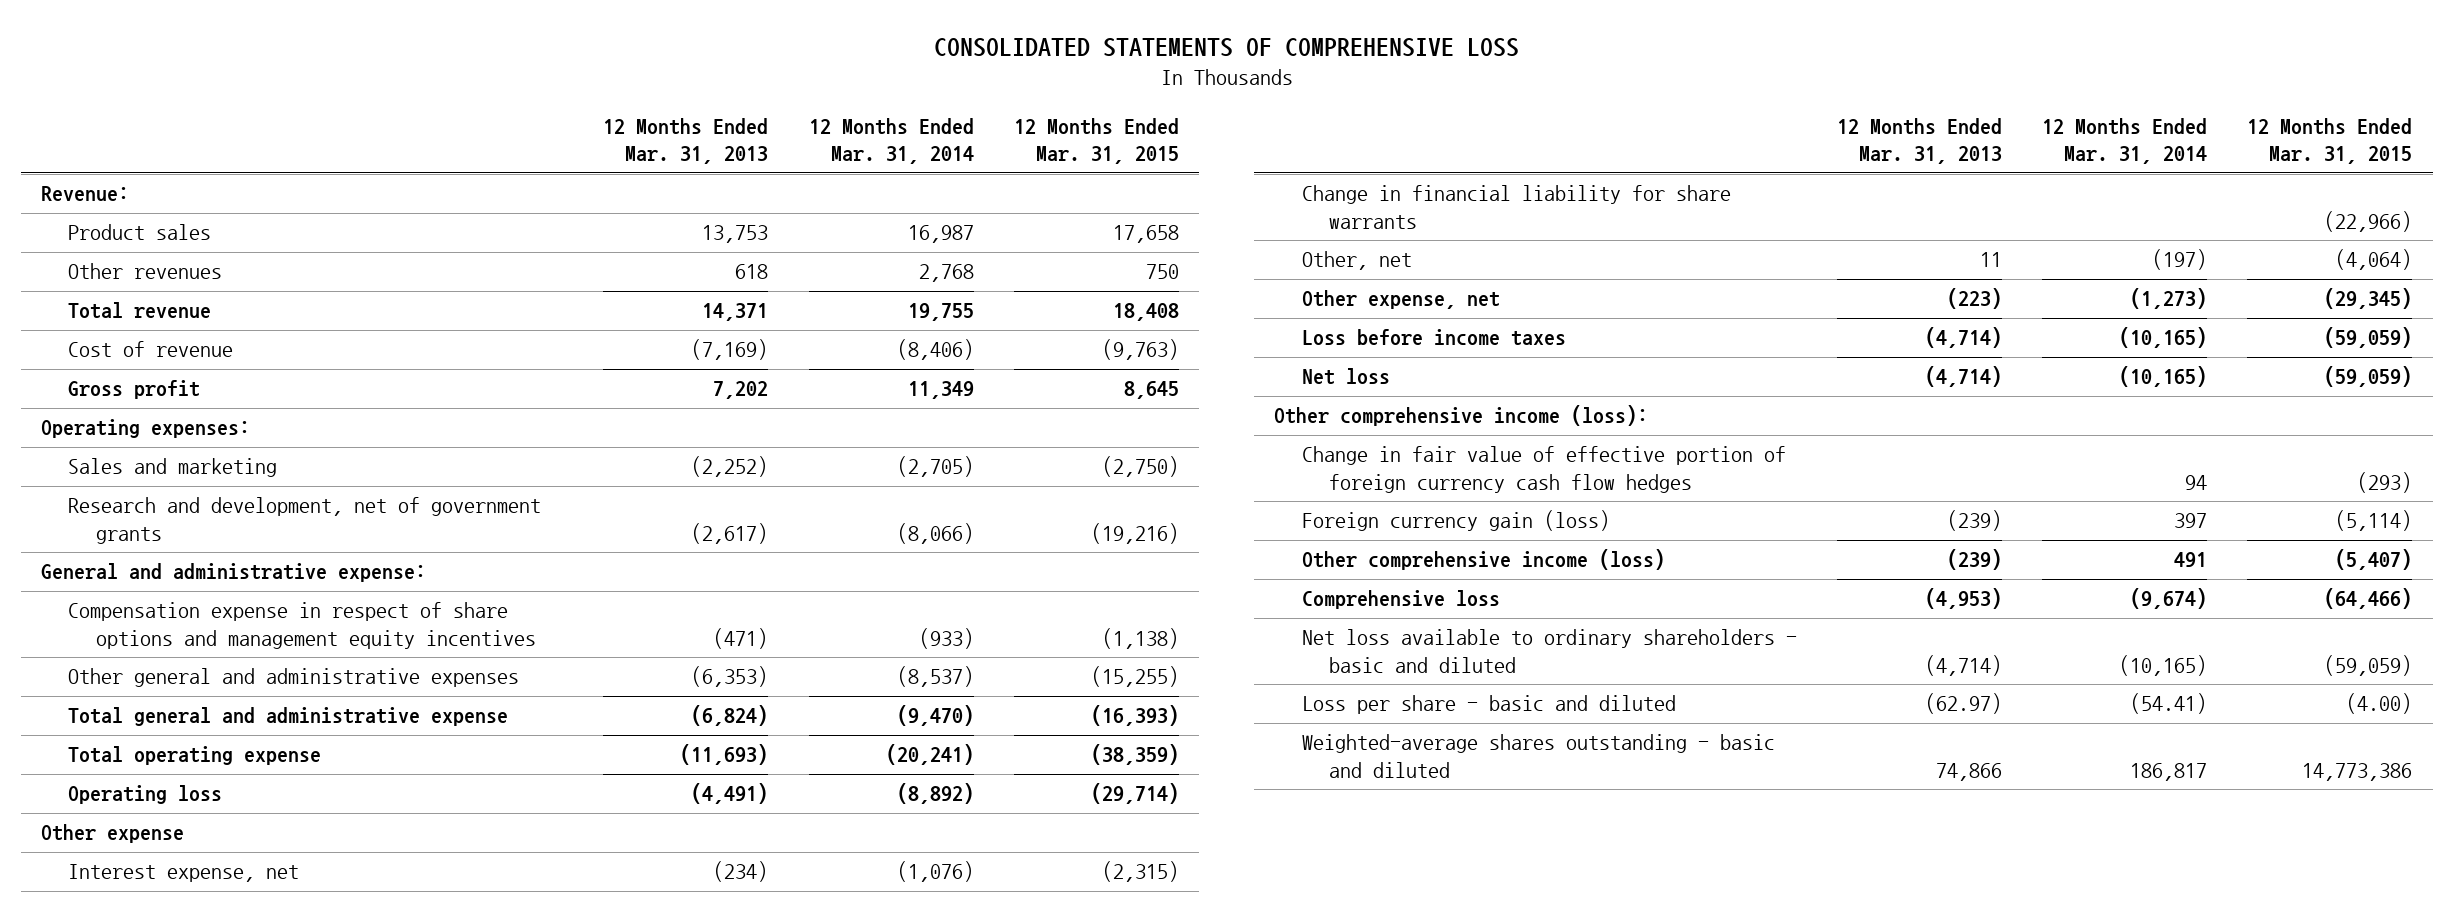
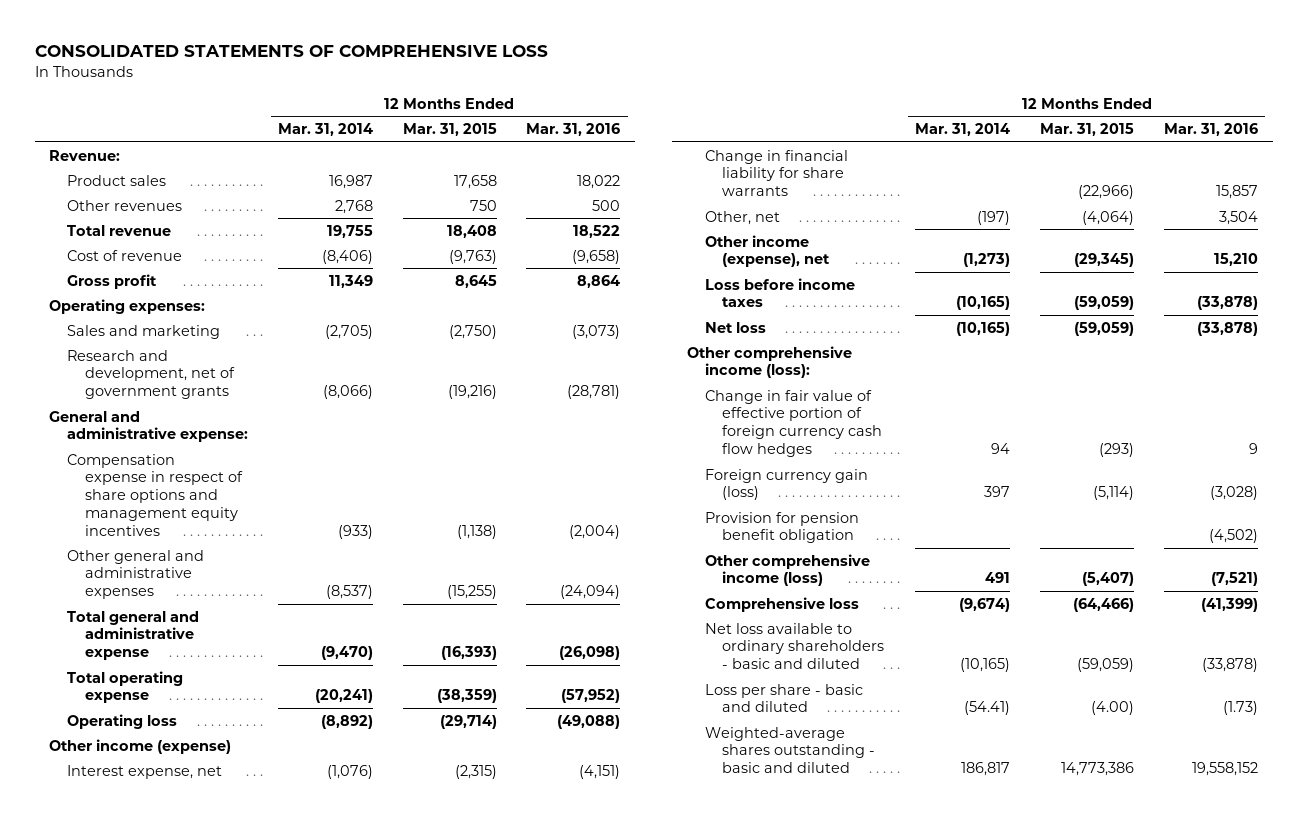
- | 12 Months Ended Mar. 31, 2013 | 12 Months Ended Mar. 31, 2014 | 12 Months Ended Mar. 31, 2015
+ | 12 Months Ended Mar. 31, 2014 | 12 Months Ended Mar. 31, 2015 | 12 Months Ended Mar. 31, 2016
- Other expense
+ Other income (expense)
- Other expense, net | (223) | (1,273) | (29,345)
+ Other income (expense), net | (1,273) | (29,345) | 15,210
+ Provision for pension benefit obligation | | | (4,502)

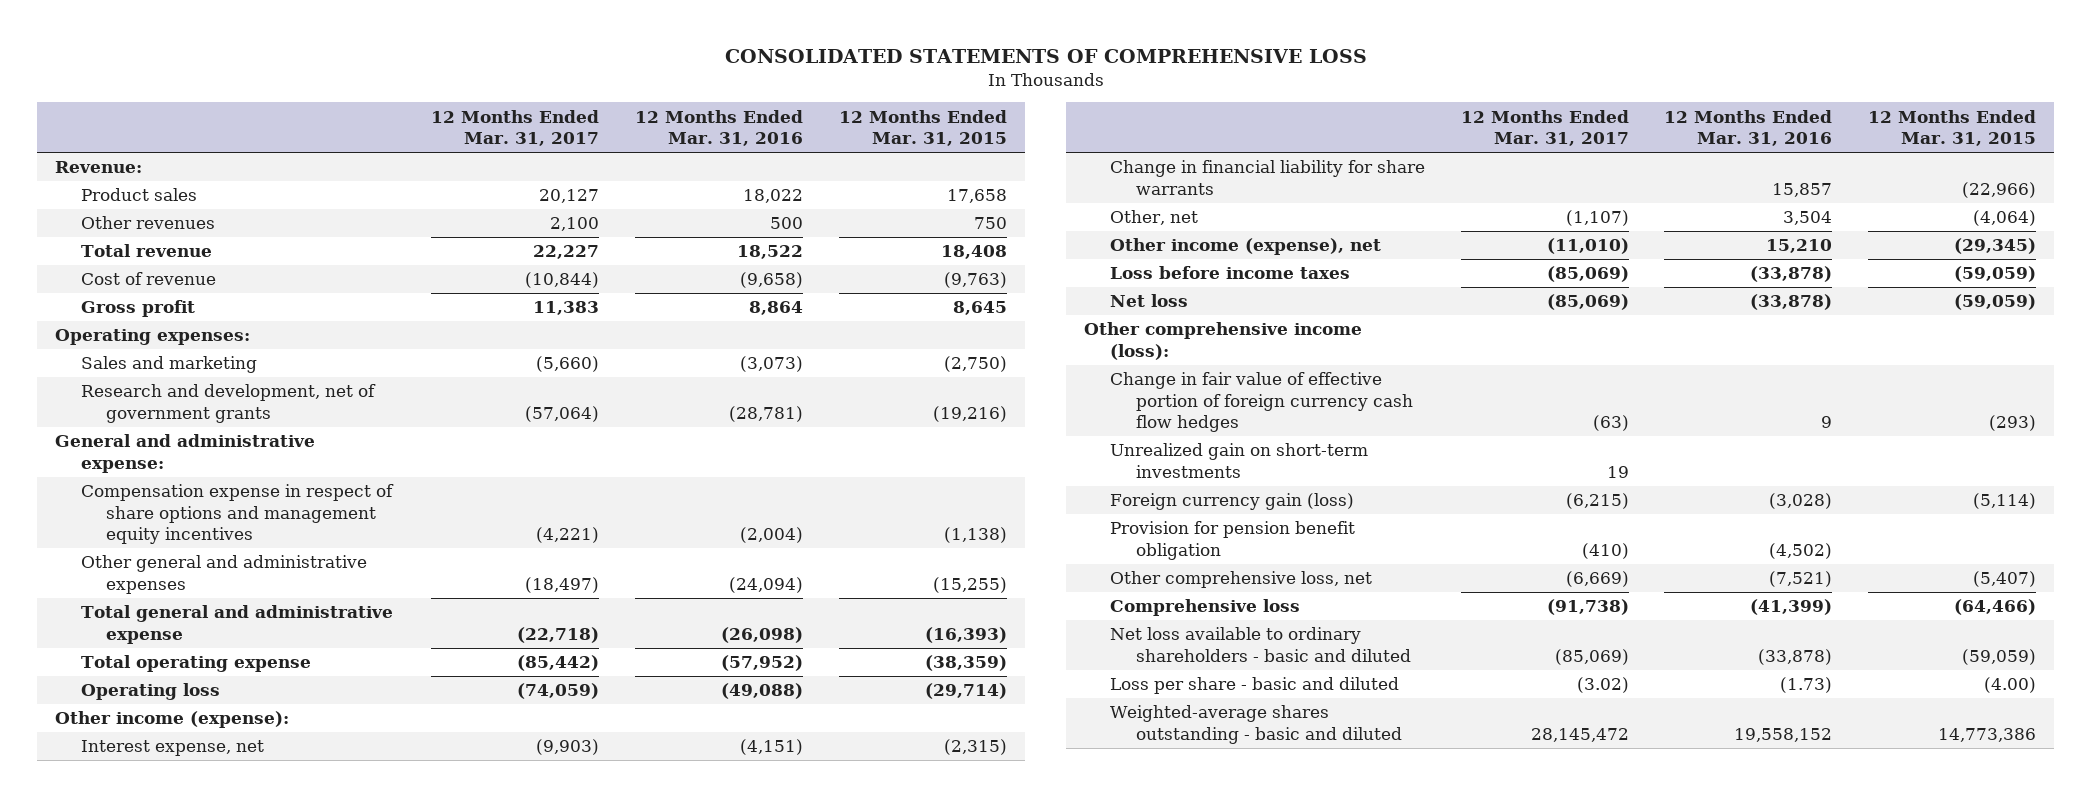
- | 12 Months Ended Mar. 31, 2014 | 12 Months Ended Mar. 31, 2015 | 12 Months Ended Mar. 31, 2016
+ | 12 Months Ended Mar. 31, 2017 | 12 Months Ended Mar. 31, 2016 | 12 Months Ended Mar. 31, 2015
- Other income (expense)
+ Other income (expense):
+ Unrealized gain on short-term investments | 19 | |
- Other comprehensive income (loss) | 491 | (5,407) | (7,521)
+ Other comprehensive loss, net | (6,669) | (7,521) | (5,407)

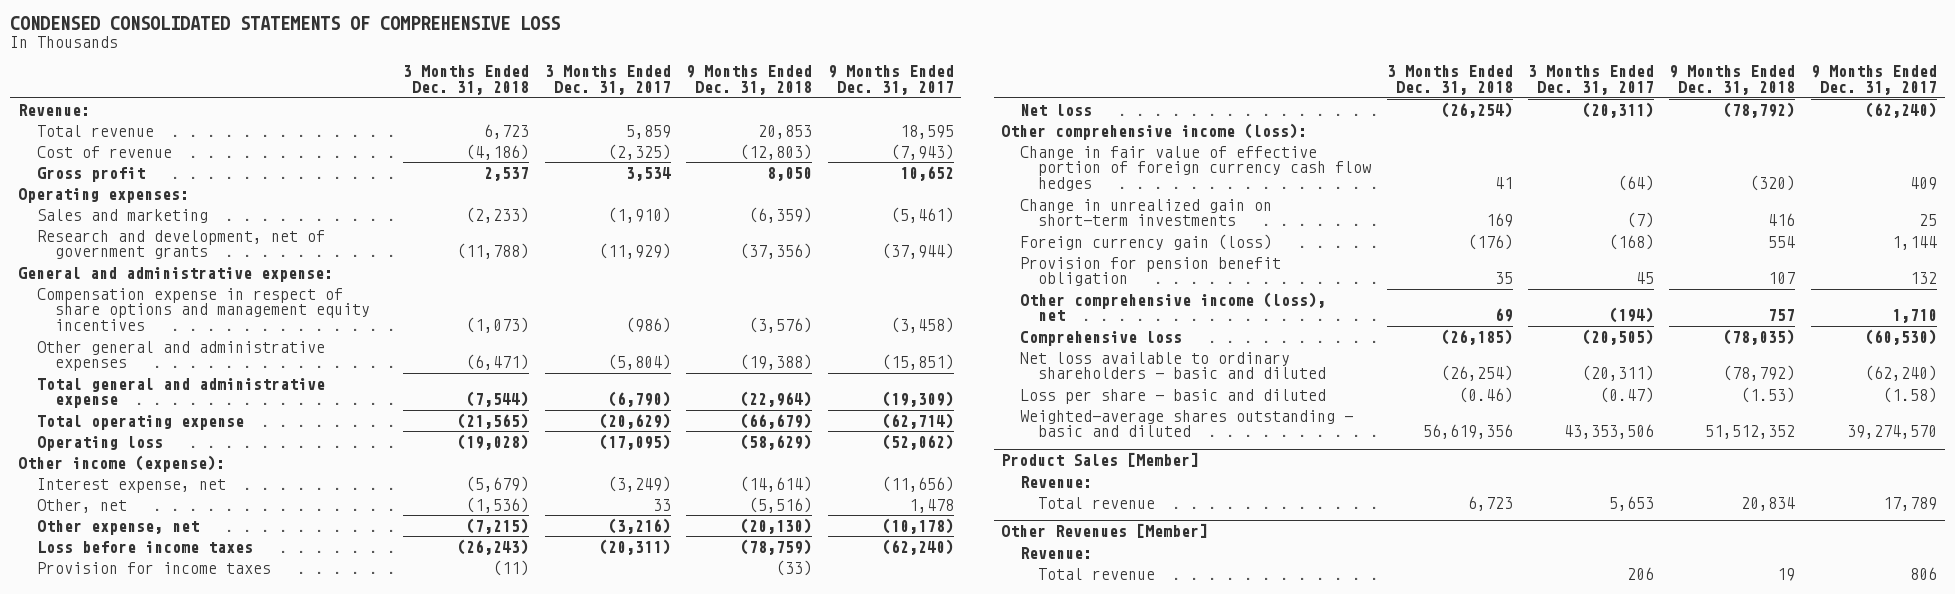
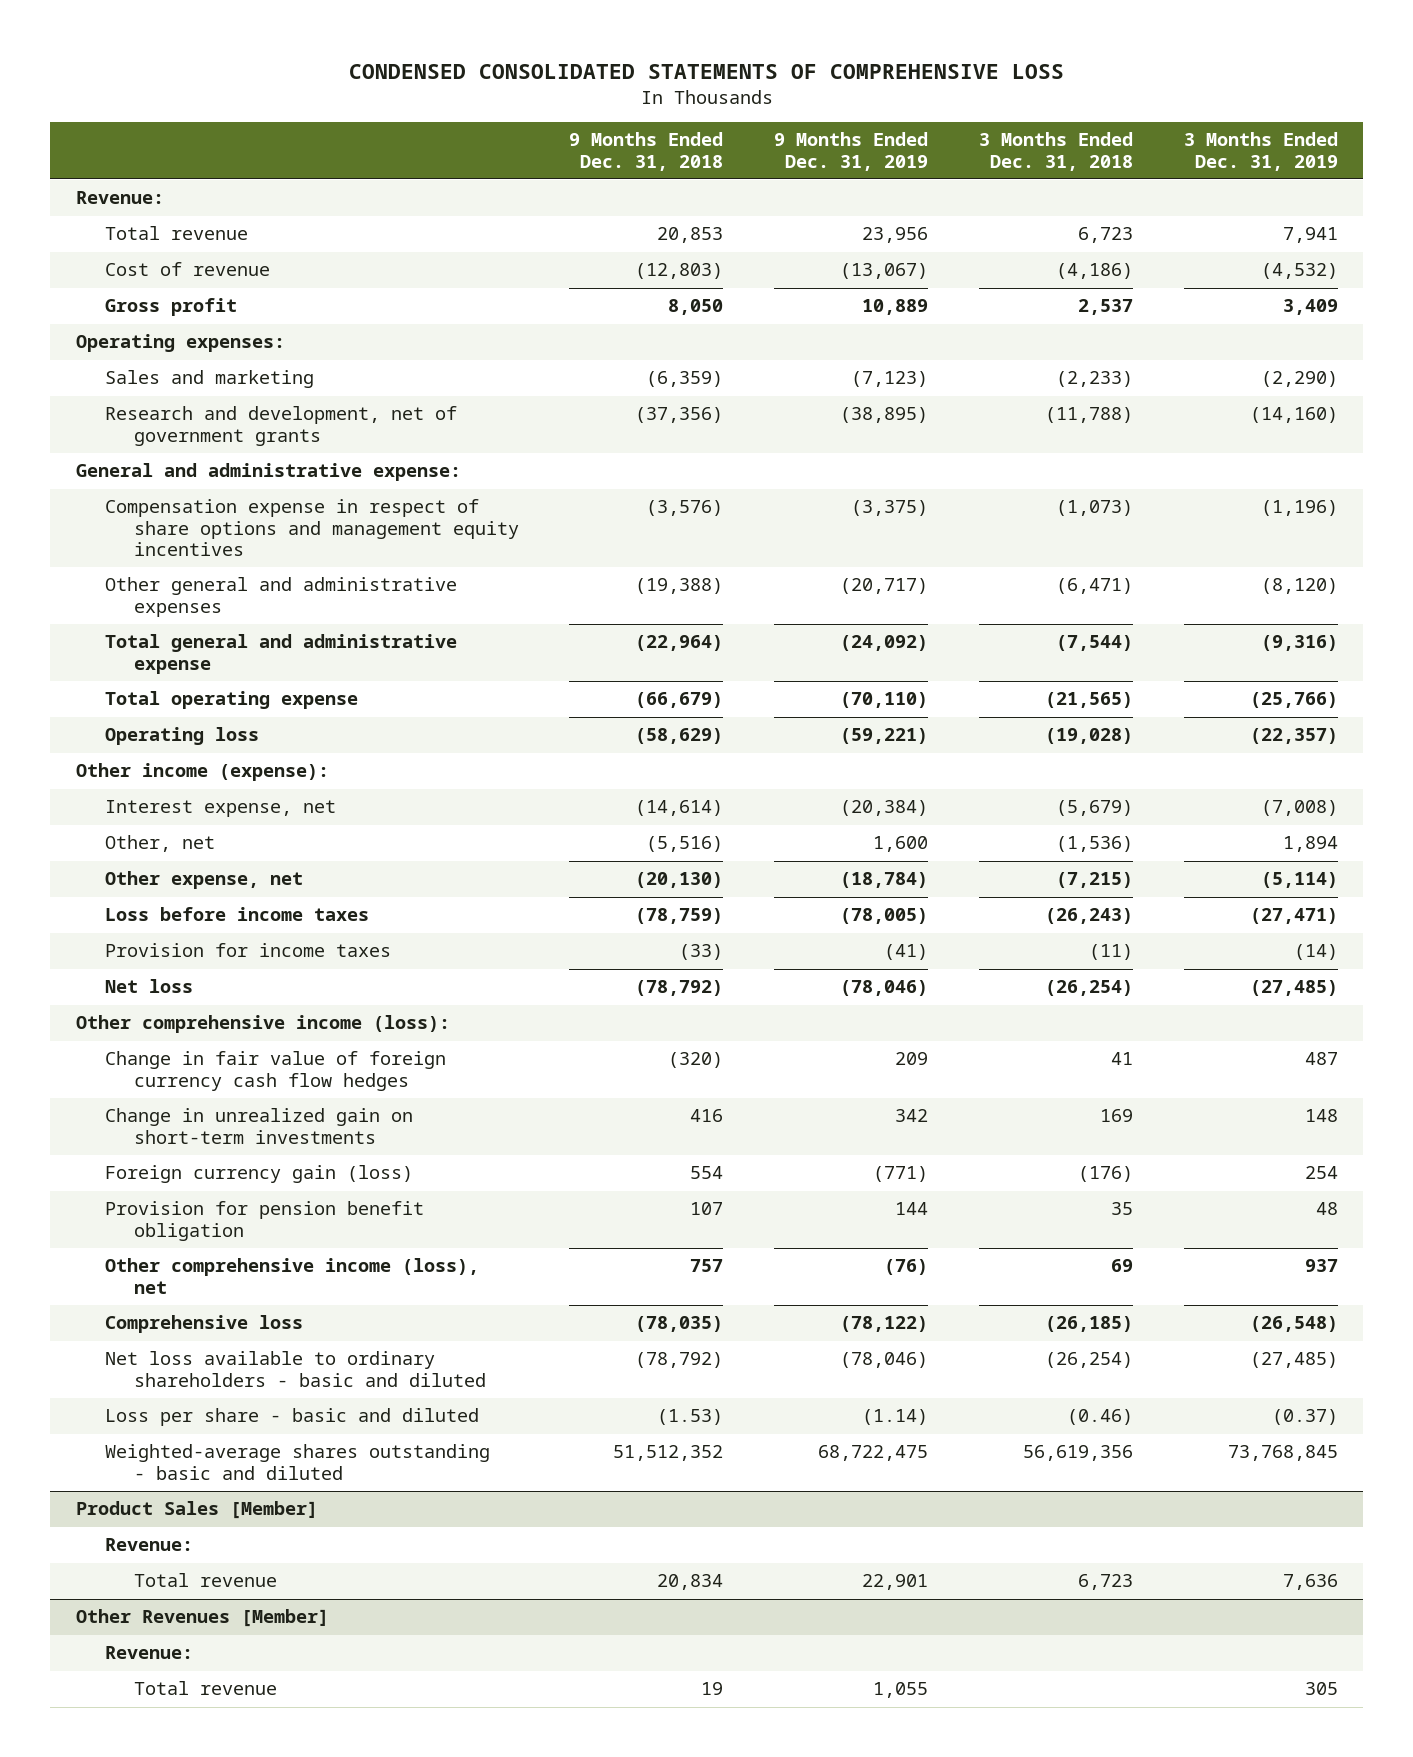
- | 3 Months Ended Dec. 31, 2018 | 3 Months Ended Dec. 31, 2017 | 9 Months Ended Dec. 31, 2018 | 9 Months Ended Dec. 31, 2017
+ | 9 Months Ended Dec. 31, 2018 | 9 Months Ended Dec. 31, 2019 | 3 Months Ended Dec. 31, 2018 | 3 Months Ended Dec. 31, 2019
- Change in fair value of effective portion of foreign currency cash flow hedges | 41 | (64) | (320) | 409
+ Change in fair value of foreign currency cash flow hedges | (320) | 209 | 41 | 487

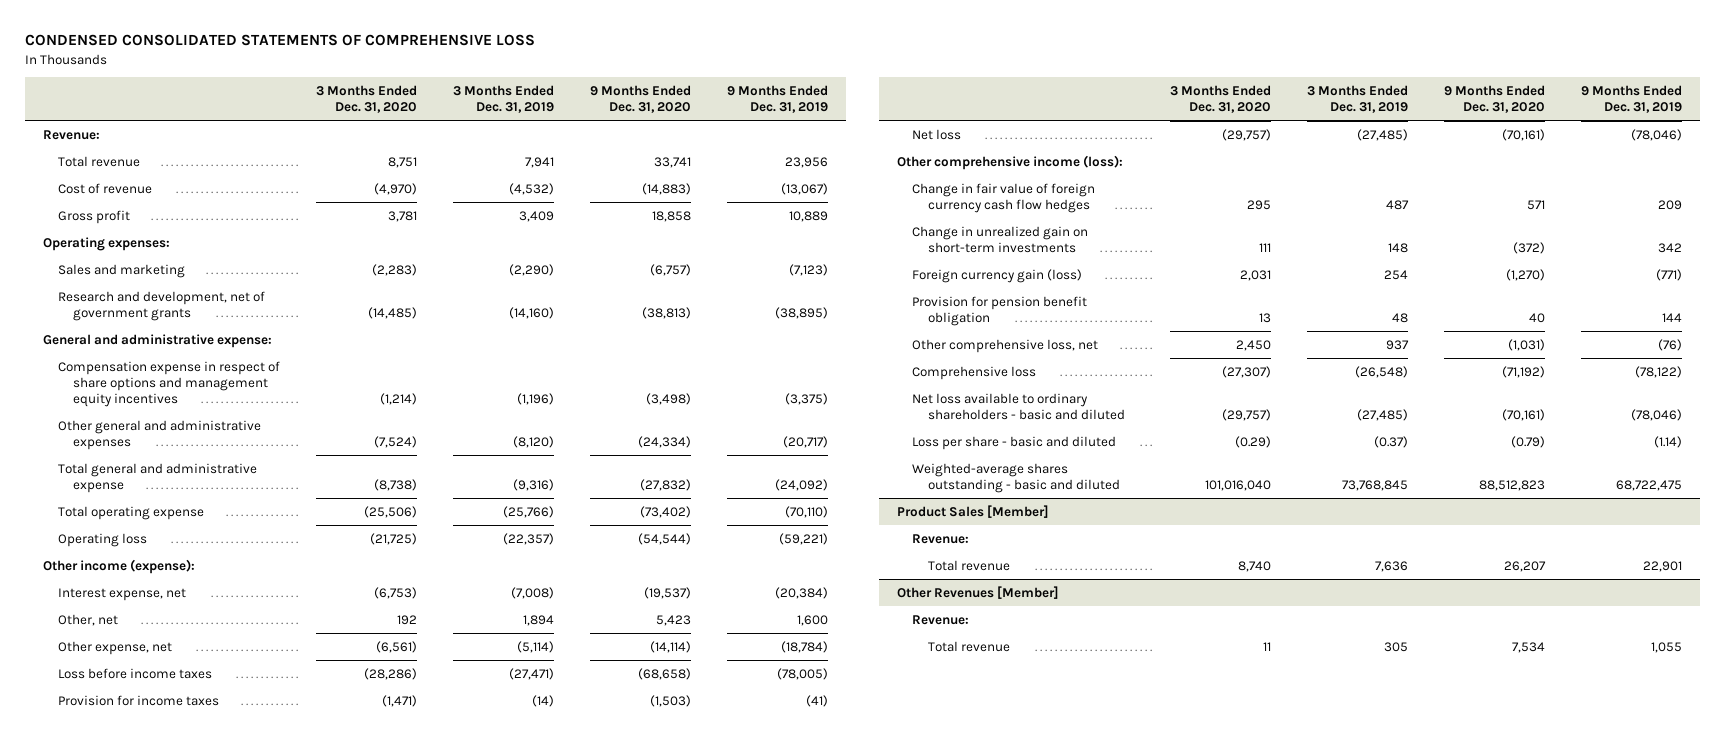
- | 9 Months Ended Dec. 31, 2018 | 9 Months Ended Dec. 31, 2019 | 3 Months Ended Dec. 31, 2018 | 3 Months Ended Dec. 31, 2019
+ | 3 Months Ended Dec. 31, 2020 | 3 Months Ended Dec. 31, 2019 | 9 Months Ended Dec. 31, 2020 | 9 Months Ended Dec. 31, 2019
- Other comprehensive income (loss), net | 757 | (76) | 69 | 937
+ Other comprehensive loss, net | 2,450 | 937 | (1,031) | (76)

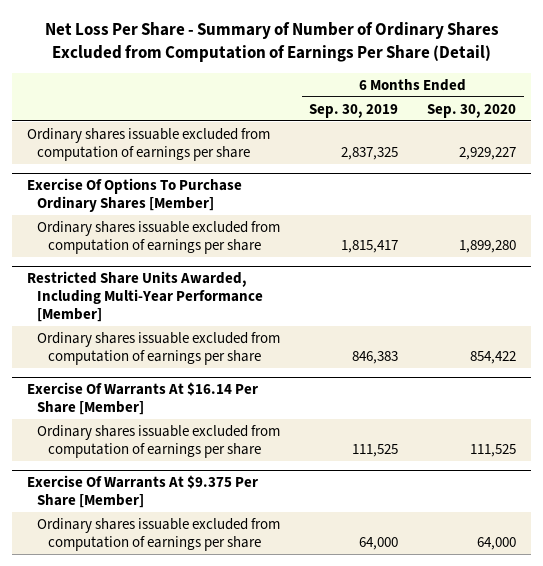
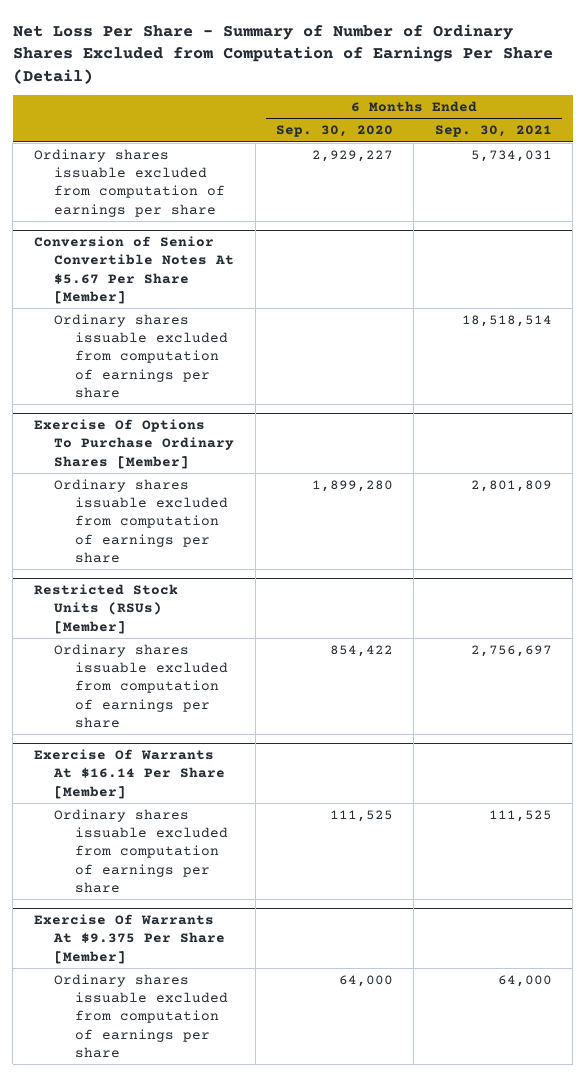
- | 6 Months Ended Sep. 30, 2019 | 6 Months Ended Sep. 30, 2020
+ | 6 Months Ended Sep. 30, 2020 | 6 Months Ended Sep. 30, 2021
+ Conversion of Senior Convertible Notes At $5.67 Per Share [Member]
+ Ordinary shares issuable excluded from computation of earnings per share | | 18,518,514
- Restricted Share Units Awarded, Including Multi-Year Performance [Member]
+ Restricted Stock Units (RSUs) [Member]

